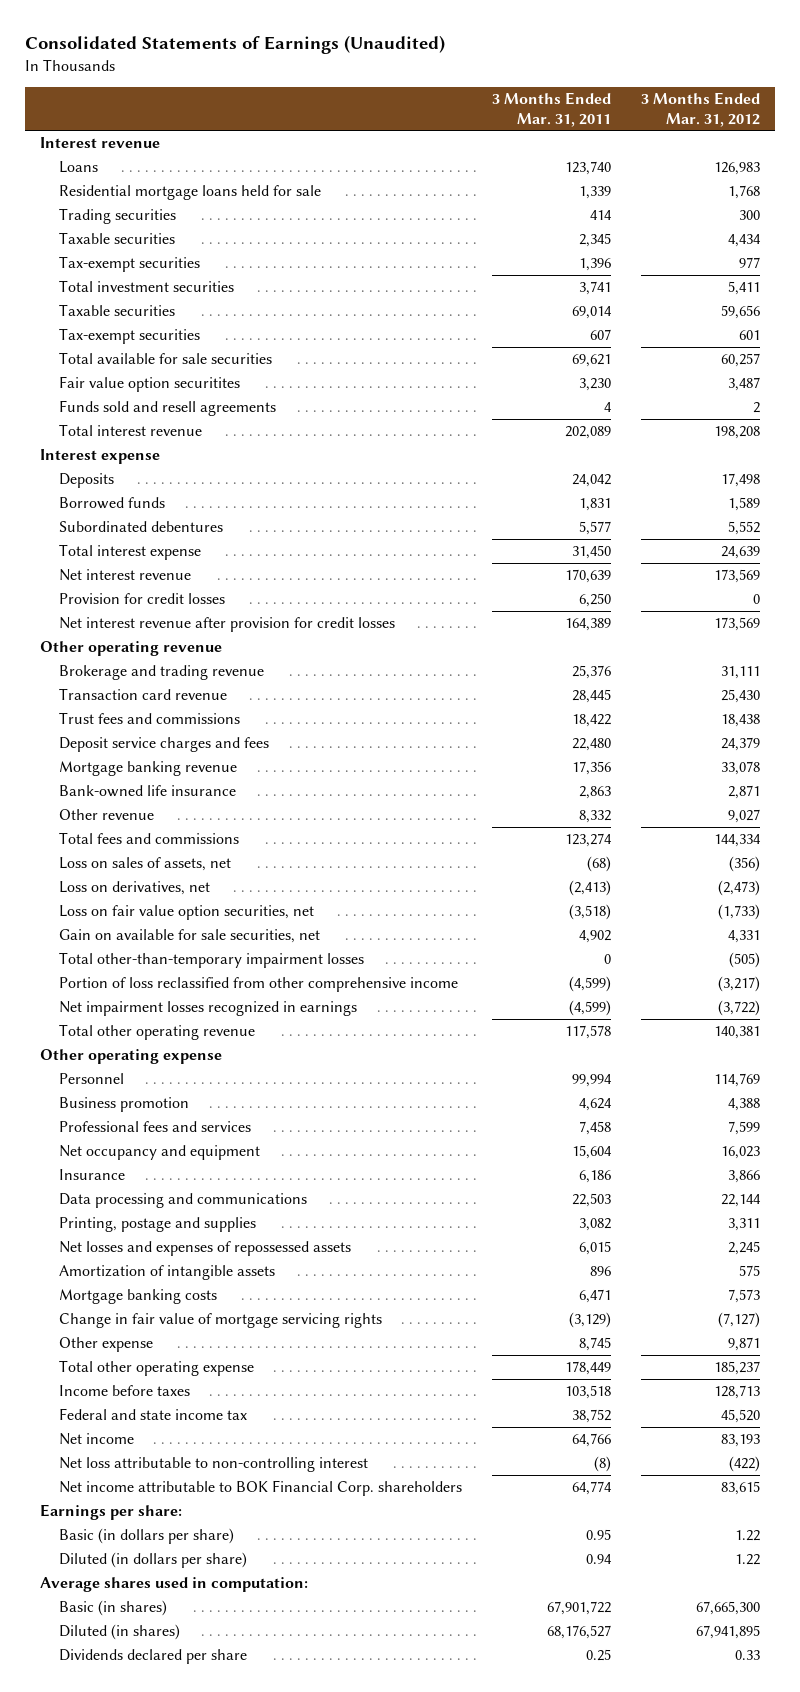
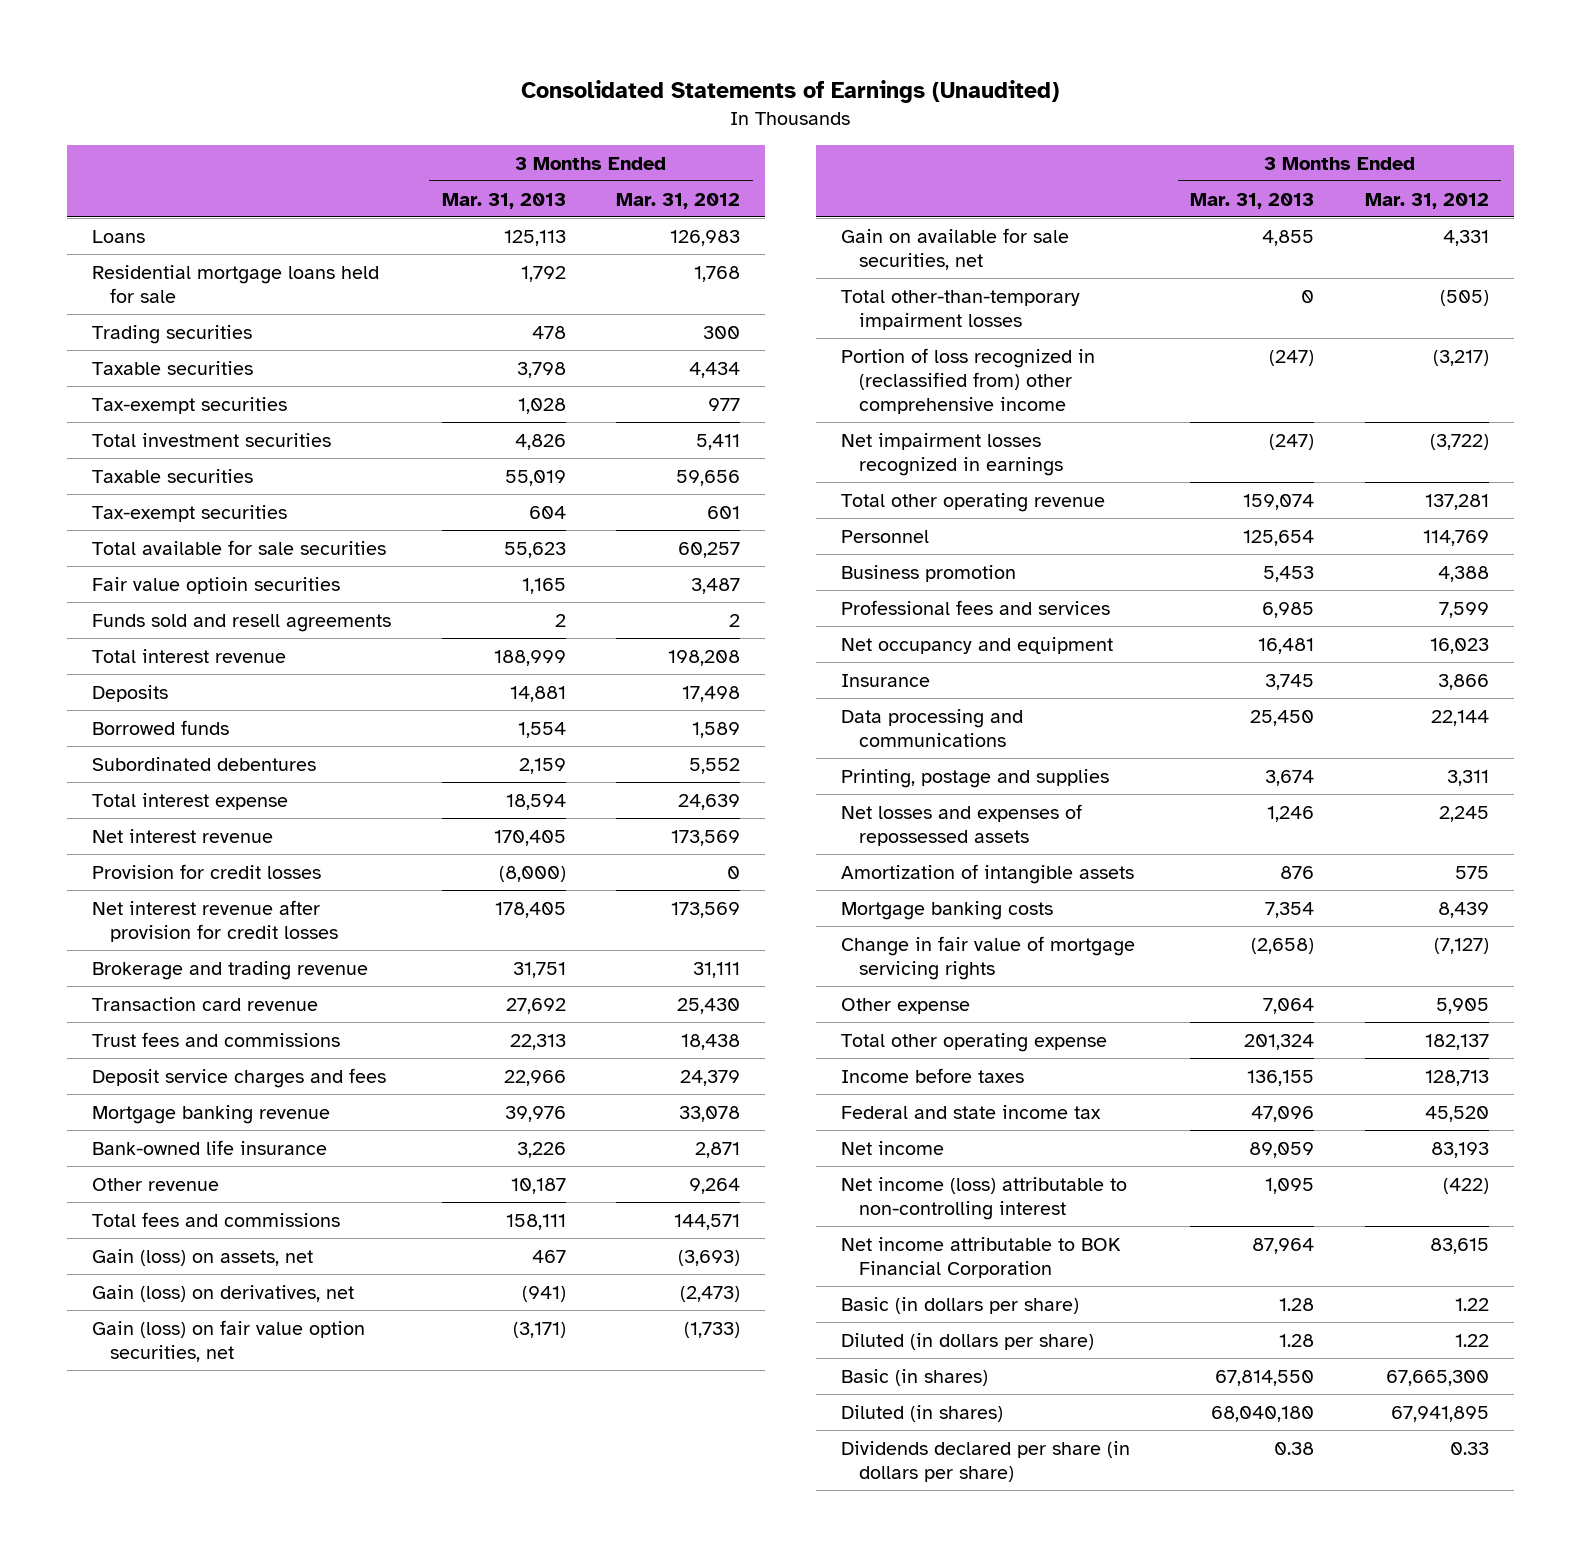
- | 3 Months Ended Mar. 31, 2011 | 3 Months Ended Mar. 31, 2012
+ | 3 Months Ended Mar. 31, 2013 | 3 Months Ended Mar. 31, 2012
- Interest revenue
- Fair value option securitites | 3,230 | 3,487
+ Fair value optioin securities | 1,165 | 3,487
- Interest expense
- Other operating revenue
- Other revenue | 8,332 | 9,027
- Total fees and commissions | 123,274 | 144,334
- Loss on sales of assets, net | (68) | (356)
- Loss on derivatives, net | (2,413) | (2,473)
- Loss on fair value option securities, net | (3,518) | (1,733)
+ Other revenue | 10,187 | 9,264
+ Total fees and commissions | 158,111 | 144,571
+ Gain (loss) on assets, net | 467 | (3,693)
+ Gain (loss) on derivatives, net | (941) | (2,473)
+ Gain (loss) on fair value option securities, net | (3,171) | (1,733)
- Portion of loss reclassified from other comprehensive income | (4,599) | (3,217)
+ Portion of loss recognized in (reclassified from) other comprehensive income | (247) | (3,217)
- Total other operating revenue | 117,578 | 140,381
- Other operating expense
+ Total other operating revenue | 159,074 | 137,281
- Mortgage banking costs | 6,471 | 7,573
+ Mortgage banking costs | 7,354 | 8,439
- Other expense | 8,745 | 9,871
- Total other operating expense | 178,449 | 185,237
+ Other expense | 7,064 | 5,905
+ Total other operating expense | 201,324 | 182,137
- Net loss attributable to non-controlling interest | (8) | (422)
- Net income attributable to BOK Financial Corp. shareholders | 64,774 | 83,615
- Earnings per share:
+ Net income (loss) attributable to non-controlling interest | 1,095 | (422)
+ Net income attributable to BOK Financial Corporation | 87,964 | 83,615
- Average shares used in computation:
- Dividends declared per share | 0.25 | 0.33
+ Dividends declared per share (in dollars per share) | 0.38 | 0.33

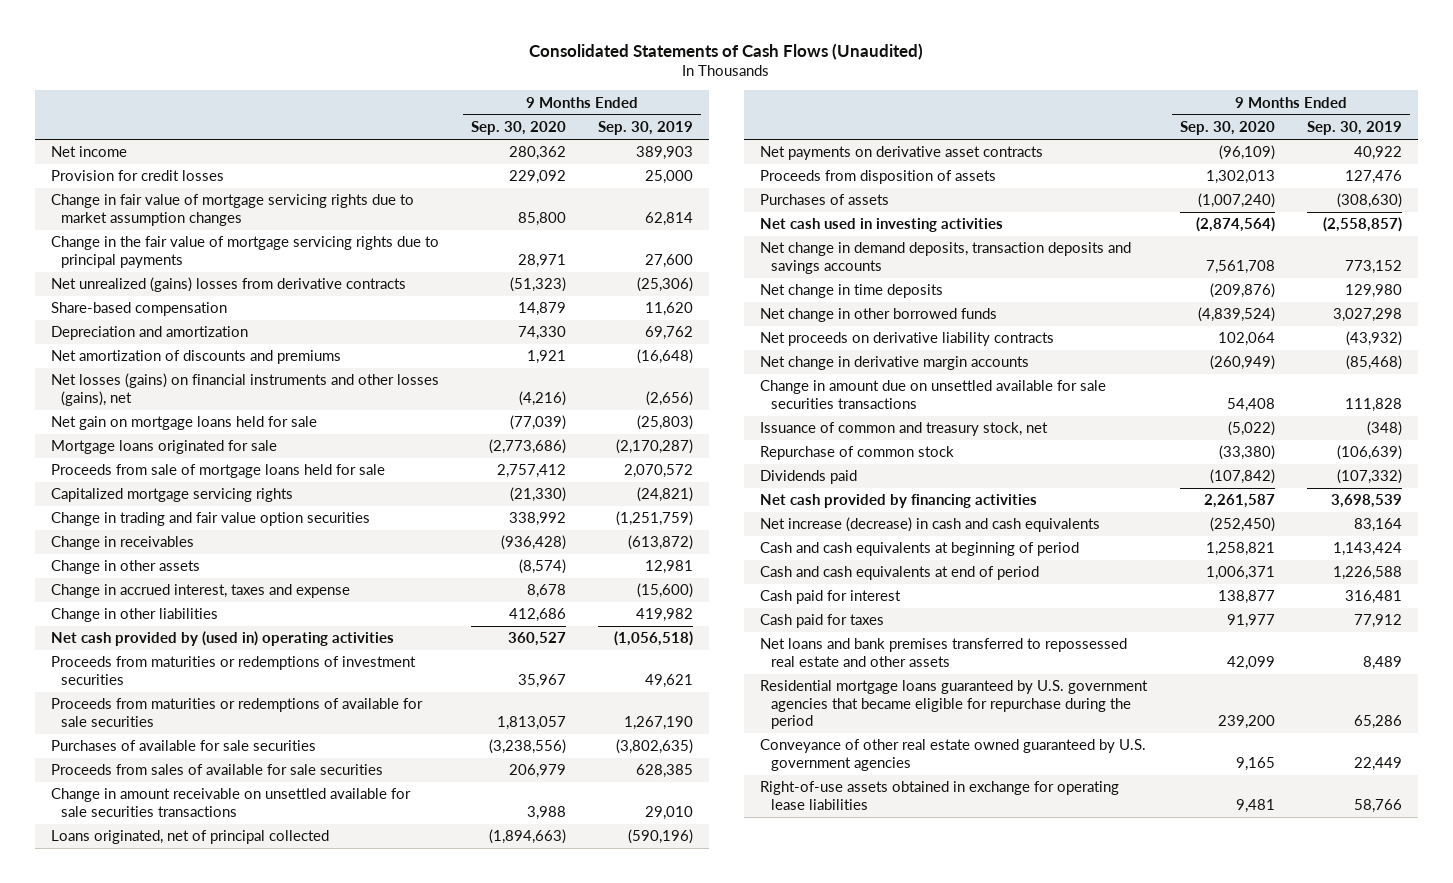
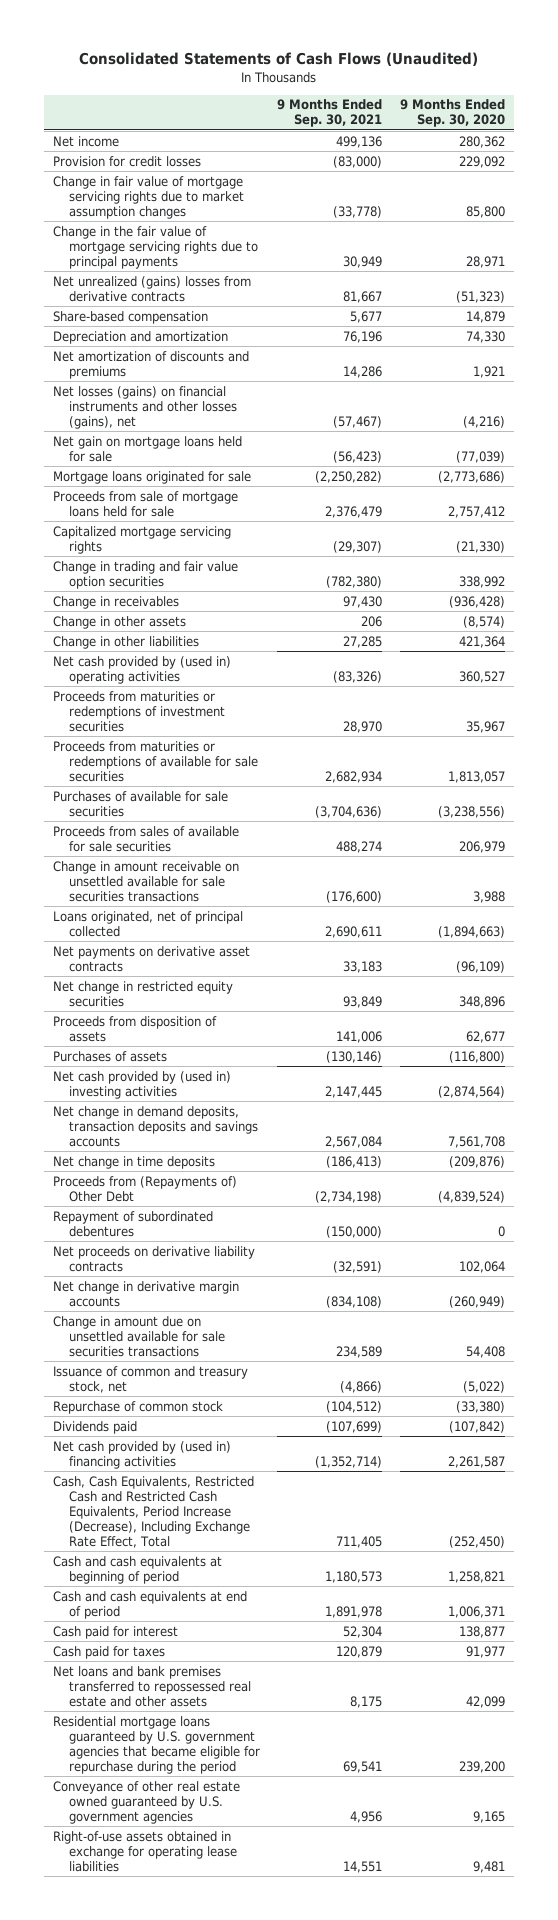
- | 9 Months Ended Sep. 30, 2020 | 9 Months Ended Sep. 30, 2019
+ | 9 Months Ended Sep. 30, 2021 | 9 Months Ended Sep. 30, 2020
- Change in accrued interest, taxes and expense | 8,678 | (15,600)
- Change in other liabilities | 412,686 | 419,982
+ Change in other liabilities | 27,285 | 421,364
- Proceeds from disposition of assets | 1,302,013 | 127,476
- Purchases of assets | (1,007,240) | (308,630)
- Net cash used in investing activities | (2,874,564) | (2,558,857)
+ Net change in restricted equity securities | 93,849 | 348,896
+ Proceeds from disposition of assets | 141,006 | 62,677
+ Purchases of assets | (130,146) | (116,800)
+ Net cash provided by (used in) investing activities | 2,147,445 | (2,874,564)
- Net change in other borrowed funds | (4,839,524) | 3,027,298
+ Proceeds from (Repayments of) Other Debt | (2,734,198) | (4,839,524)
+ Repayment of subordinated debentures | (150,000) | 0
- Net cash provided by financing activities | 2,261,587 | 3,698,539
- Net increase (decrease) in cash and cash equivalents | (252,450) | 83,164
+ Net cash provided by (used in) financing activities | (1,352,714) | 2,261,587
+ Cash, Cash Equivalents, Restricted Cash and Restricted Cash Equivalents, Period Increase (Decrease), Including Exchange Rate Effect, Total | 711,405 | (252,450)

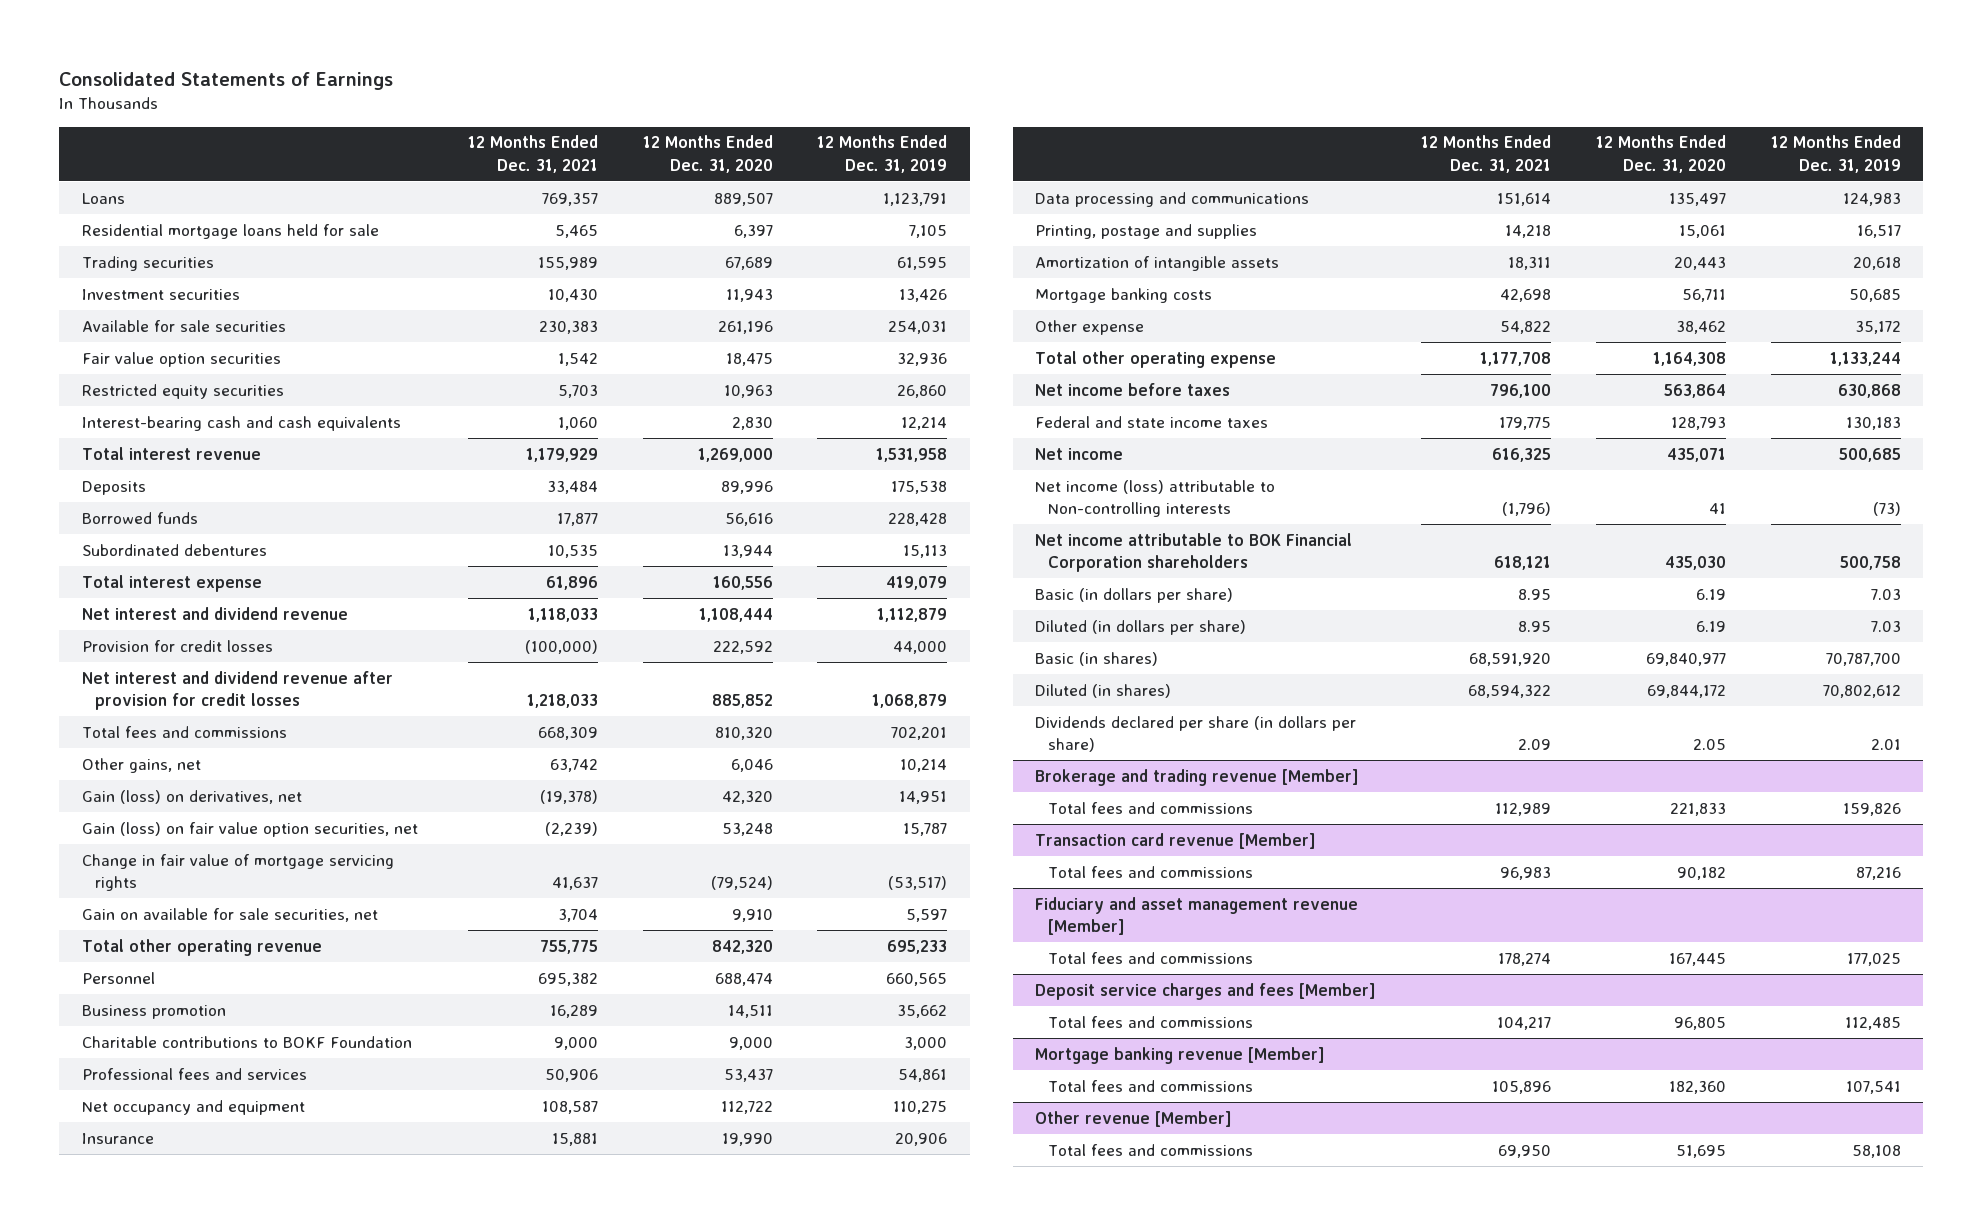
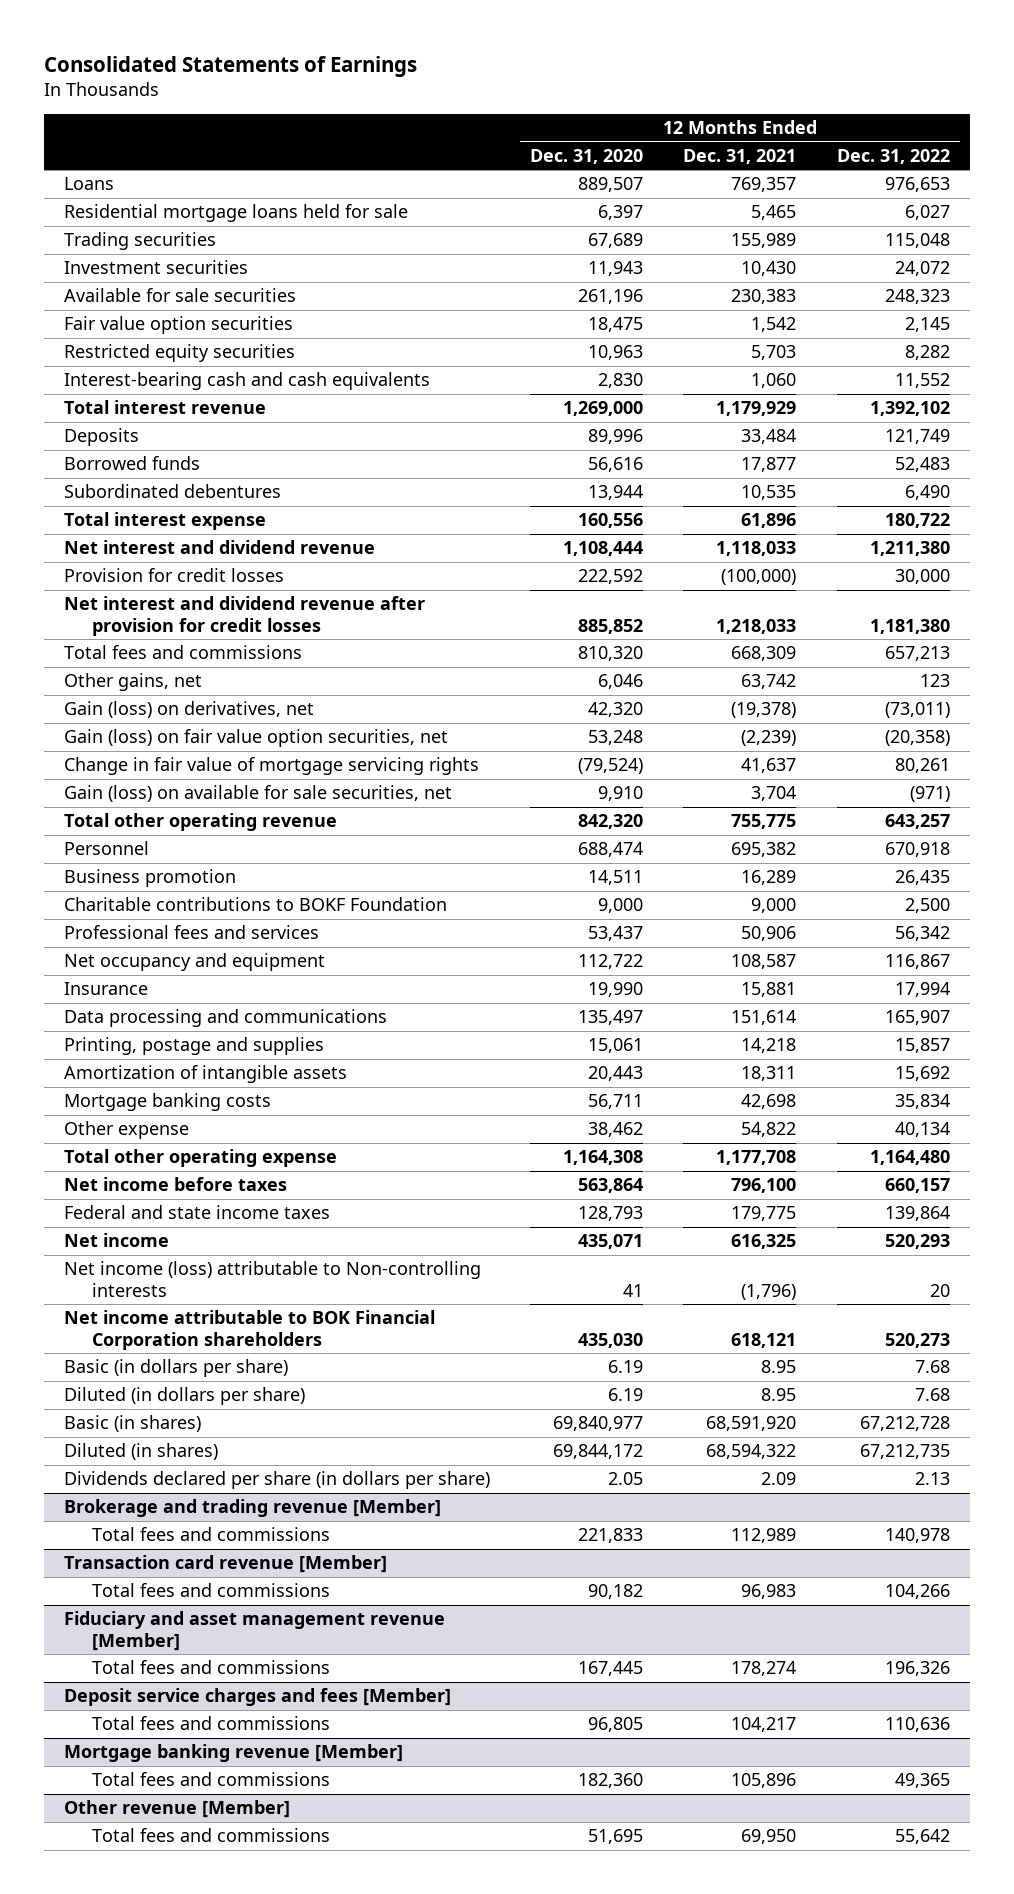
- | 12 Months Ended Dec. 31, 2021 | 12 Months Ended Dec. 31, 2020 | 12 Months Ended Dec. 31, 2019
+ | 12 Months Ended Dec. 31, 2020 | 12 Months Ended Dec. 31, 2021 | 12 Months Ended Dec. 31, 2022
- Gain on available for sale securities, net | 3,704 | 9,910 | 5,597
+ Gain (loss) on available for sale securities, net | 9,910 | 3,704 | (971)

